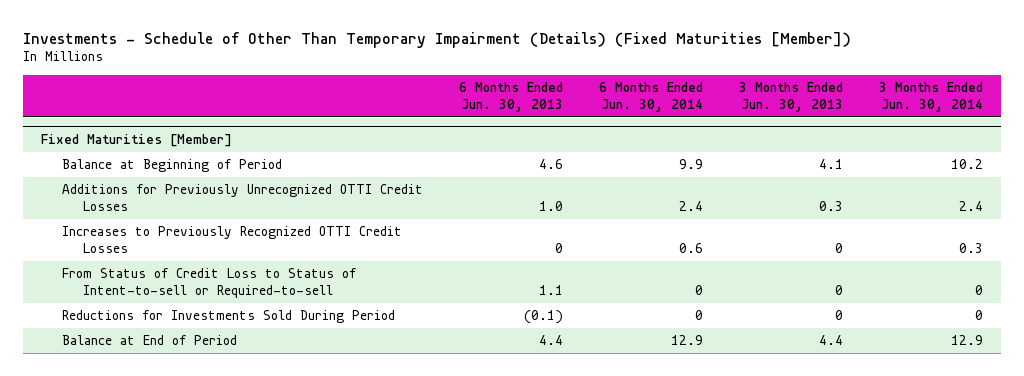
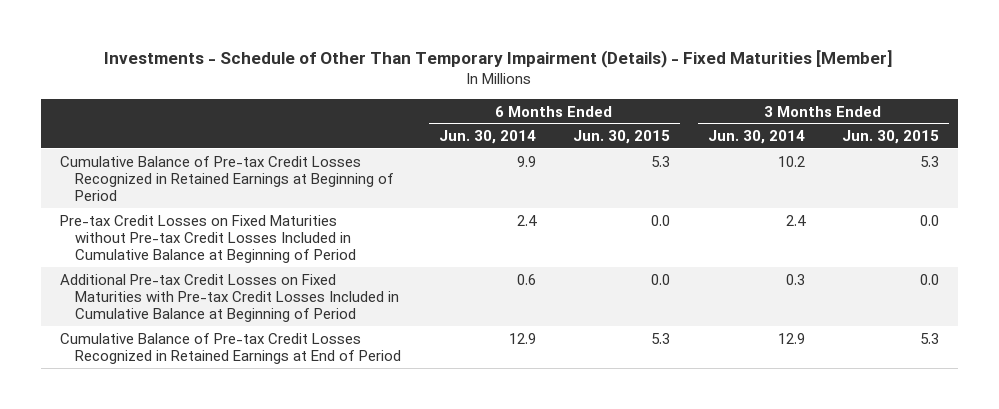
- Investments - Schedule of Other Than Temporary Impairment (Details) (Fixed Maturities [Member])
+ Investments - Schedule of Other Than Temporary Impairment (Details) - Fixed Maturities [Member]
- | 6 Months Ended Jun. 30, 2013 | 6 Months Ended Jun. 30, 2014 | 3 Months Ended Jun. 30, 2013 | 3 Months Ended Jun. 30, 2014
+ | 6 Months Ended Jun. 30, 2014 | 6 Months Ended Jun. 30, 2015 | 3 Months Ended Jun. 30, 2014 | 3 Months Ended Jun. 30, 2015
- Fixed Maturities [Member]
- Balance at Beginning of Period | 4.6 | 9.9 | 4.1 | 10.2
- Additions for Previously Unrecognized OTTI Credit Losses | 1.0 | 2.4 | 0.3 | 2.4
- Increases to Previously Recognized OTTI Credit Losses | 0 | 0.6 | 0 | 0.3
- From Status of Credit Loss to Status of Intent-to-sell or Required-to-sell | 1.1 | 0 | 0 | 0
- Reductions for Investments Sold During Period | (0.1) | 0 | 0 | 0
- Balance at End of Period | 4.4 | 12.9 | 4.4 | 12.9
+ Cumulative Balance of Pre-tax Credit Losses Recognized in Retained Earnings at Beginning of Period | 9.9 | 5.3 | 10.2 | 5.3
+ Pre-tax Credit Losses on Fixed Maturities without Pre-tax Credit Losses Included in Cumulative Balance at Beginning of Period | 2.4 | 0.0 | 2.4 | 0.0
+ Additional Pre-tax Credit Losses on Fixed Maturities with Pre-tax Credit Losses Included in Cumulative Balance at Beginning of Period | 0.6 | 0.0 | 0.3 | 0.0
+ Cumulative Balance of Pre-tax Credit Losses Recognized in Retained Earnings at End of Period | 12.9 | 5.3 | 12.9 | 5.3

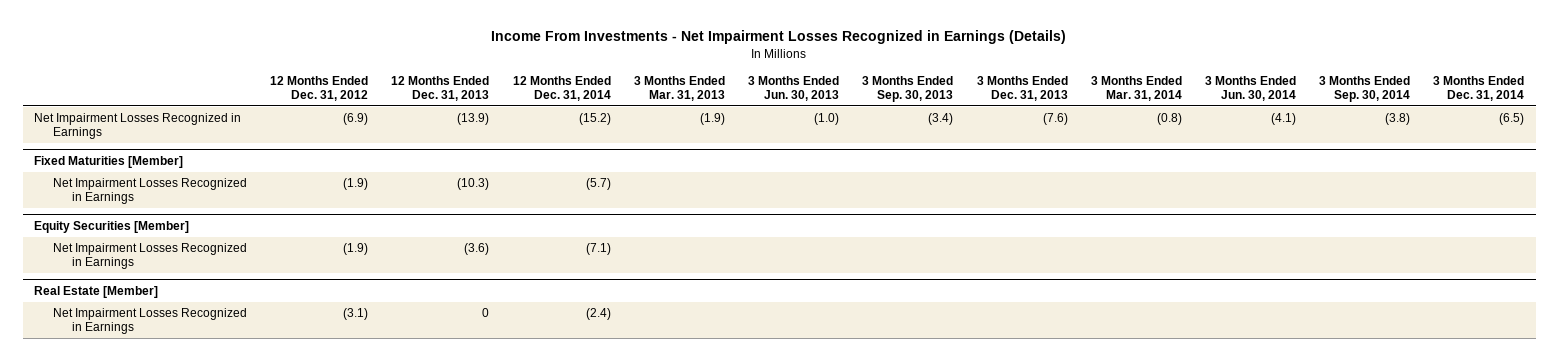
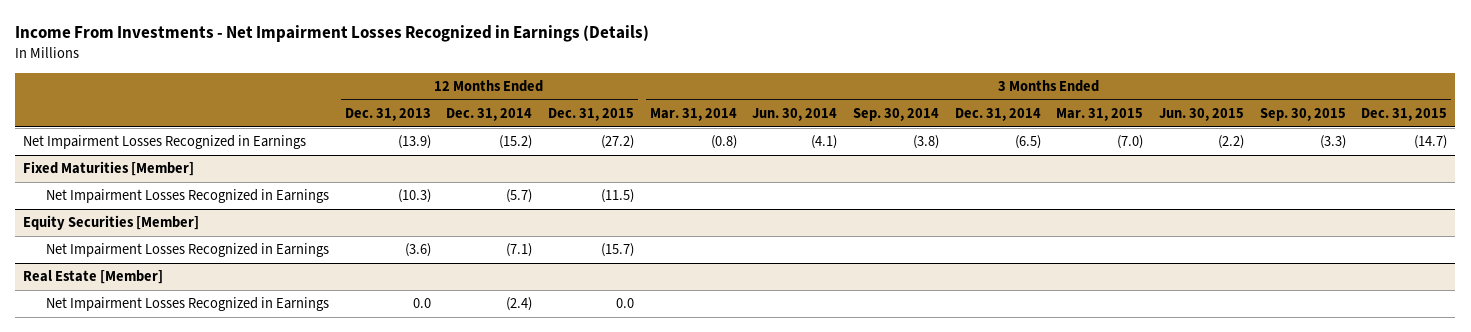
- | 12 Months Ended Dec. 31, 2012 | 12 Months Ended Dec. 31, 2013 | 12 Months Ended Dec. 31, 2014 | 3 Months Ended Mar. 31, 2013 | 3 Months Ended Jun. 30, 2013 | 3 Months Ended Sep. 30, 2013 | 3 Months Ended Dec. 31, 2013 | 3 Months Ended Mar. 31, 2014 | 3 Months Ended Jun. 30, 2014 | 3 Months Ended Sep. 30, 2014 | 3 Months Ended Dec. 31, 2014
+ | 12 Months Ended Dec. 31, 2013 | 12 Months Ended Dec. 31, 2014 | 12 Months Ended Dec. 31, 2015 | 3 Months Ended Mar. 31, 2014 | 3 Months Ended Jun. 30, 2014 | 3 Months Ended Sep. 30, 2014 | 3 Months Ended Dec. 31, 2014 | 3 Months Ended Mar. 31, 2015 | 3 Months Ended Jun. 30, 2015 | 3 Months Ended Sep. 30, 2015 | 3 Months Ended Dec. 31, 2015
@ Real Estate [Member]
- Net Impairment Losses Recognized in Earnings | (3.1) | 0 | (2.4) | | | | | | | |
+ Net Impairment Losses Recognized in Earnings | 0.0 | (2.4) | 0.0 | | | | | | | |

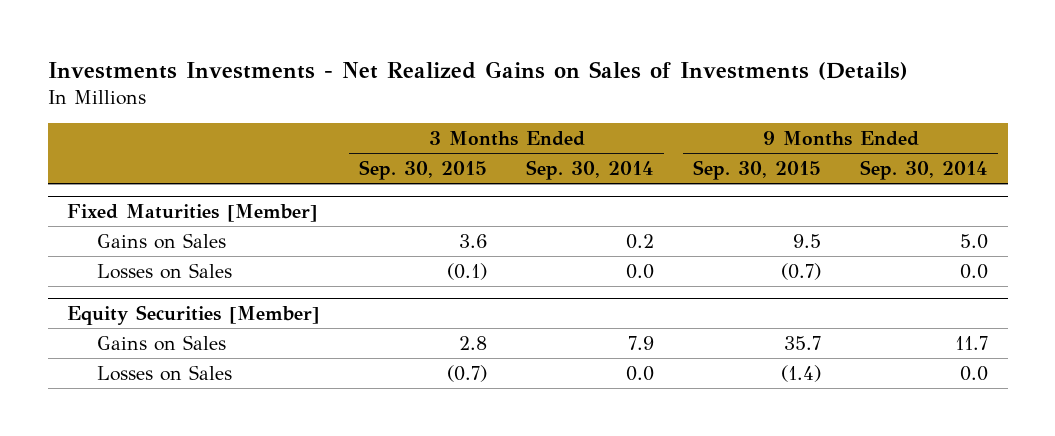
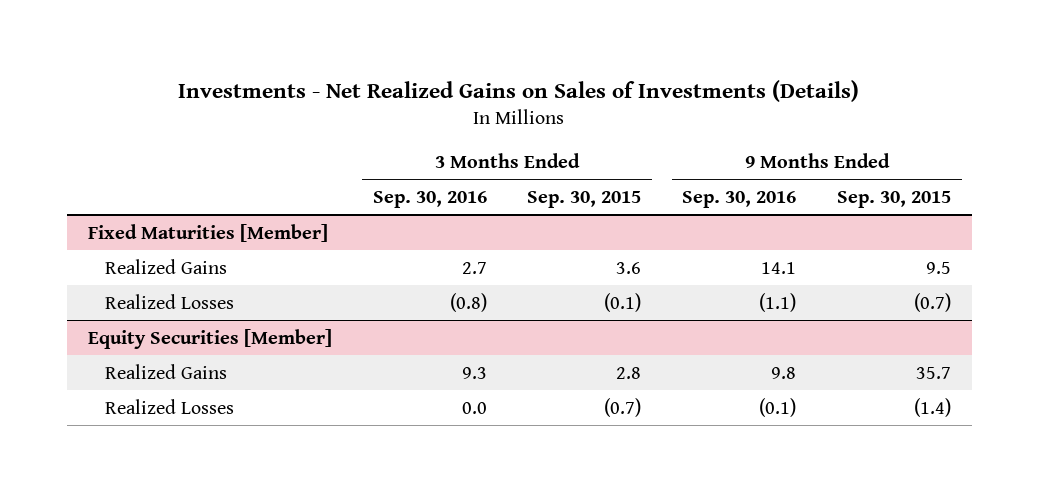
- Investments Investments - Net Realized Gains on Sales of Investments (Details)
+ Investments - Net Realized Gains on Sales of Investments (Details)
- | 3 Months Ended Sep. 30, 2015 | 3 Months Ended Sep. 30, 2014 | 9 Months Ended Sep. 30, 2015 | 9 Months Ended Sep. 30, 2014
+ | 3 Months Ended Sep. 30, 2016 | 3 Months Ended Sep. 30, 2015 | 9 Months Ended Sep. 30, 2016 | 9 Months Ended Sep. 30, 2015
@ Fixed Maturities [Member]
- Gains on Sales | 3.6 | 0.2 | 9.5 | 5.0
- Losses on Sales | (0.1) | 0.0 | (0.7) | 0.0
+ Realized Gains | 2.7 | 3.6 | 14.1 | 9.5
+ Realized Losses | (0.8) | (0.1) | (1.1) | (0.7)
@ Equity Securities [Member]
- Gains on Sales | 2.8 | 7.9 | 35.7 | 11.7
- Losses on Sales | (0.7) | 0.0 | (1.4) | 0.0
+ Realized Gains | 9.3 | 2.8 | 9.8 | 35.7
+ Realized Losses | 0.0 | (0.7) | (0.1) | (1.4)

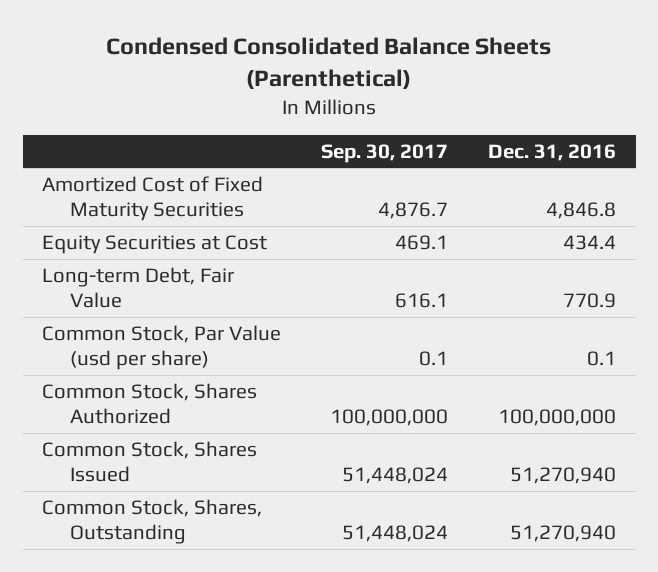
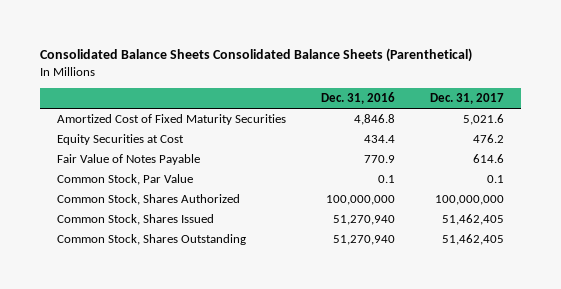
- Condensed Consolidated Balance Sheets (Parenthetical)
+ Consolidated Balance Sheets Consolidated Balance Sheets (Parenthetical)
- | Sep. 30, 2017 | Dec. 31, 2016
+ | Dec. 31, 2016 | Dec. 31, 2017
- Long-term Debt, Fair Value | 616.1 | 770.9
- Common Stock, Par Value (usd per share) | 0.1 | 0.1
+ Fair Value of Notes Payable | 770.9 | 614.6
+ Common Stock, Par Value | 0.1 | 0.1
- Common Stock, Shares, Outstanding | 51,448,024 | 51,270,940
+ Common Stock, Shares Outstanding | 51,270,940 | 51,462,405

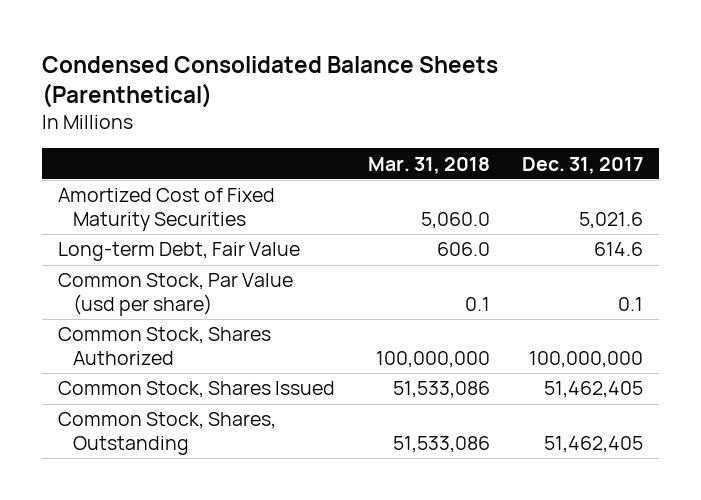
- Consolidated Balance Sheets Consolidated Balance Sheets (Parenthetical)
+ Condensed Consolidated Balance Sheets (Parenthetical)
- | Dec. 31, 2016 | Dec. 31, 2017
+ | Mar. 31, 2018 | Dec. 31, 2017
- Equity Securities at Cost | 434.4 | 476.2
- Fair Value of Notes Payable | 770.9 | 614.6
- Common Stock, Par Value | 0.1 | 0.1
+ Long-term Debt, Fair Value | 606.0 | 614.6
+ Common Stock, Par Value (usd per share) | 0.1 | 0.1
- Common Stock, Shares Outstanding | 51,270,940 | 51,462,405
+ Common Stock, Shares, Outstanding | 51,533,086 | 51,462,405

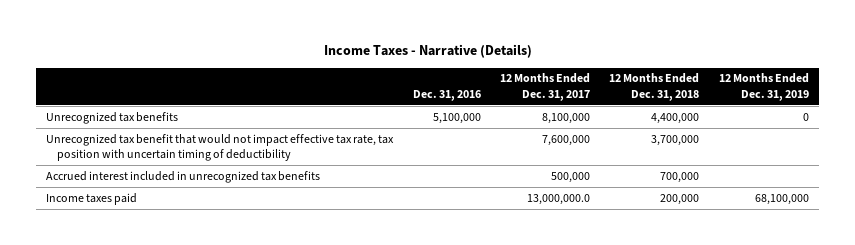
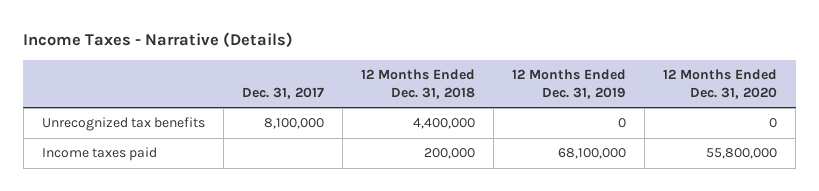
- | Dec. 31, 2016 | 12 Months Ended Dec. 31, 2017 | 12 Months Ended Dec. 31, 2018 | 12 Months Ended Dec. 31, 2019
+ | Dec. 31, 2017 | 12 Months Ended Dec. 31, 2018 | 12 Months Ended Dec. 31, 2019 | 12 Months Ended Dec. 31, 2020
- Unrecognized tax benefit that would not impact effective tax rate, tax position with uncertain timing of deductibility | | 7,600,000 | 3,700,000 |
- Accrued interest included in unrecognized tax benefits | | 500,000 | 700,000 |

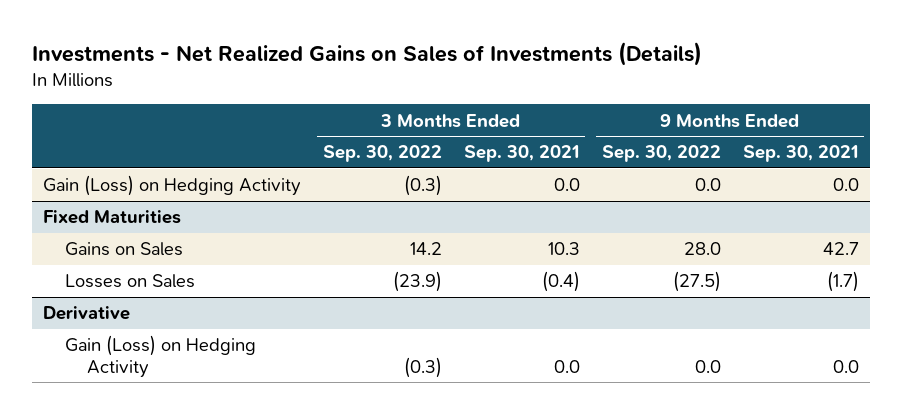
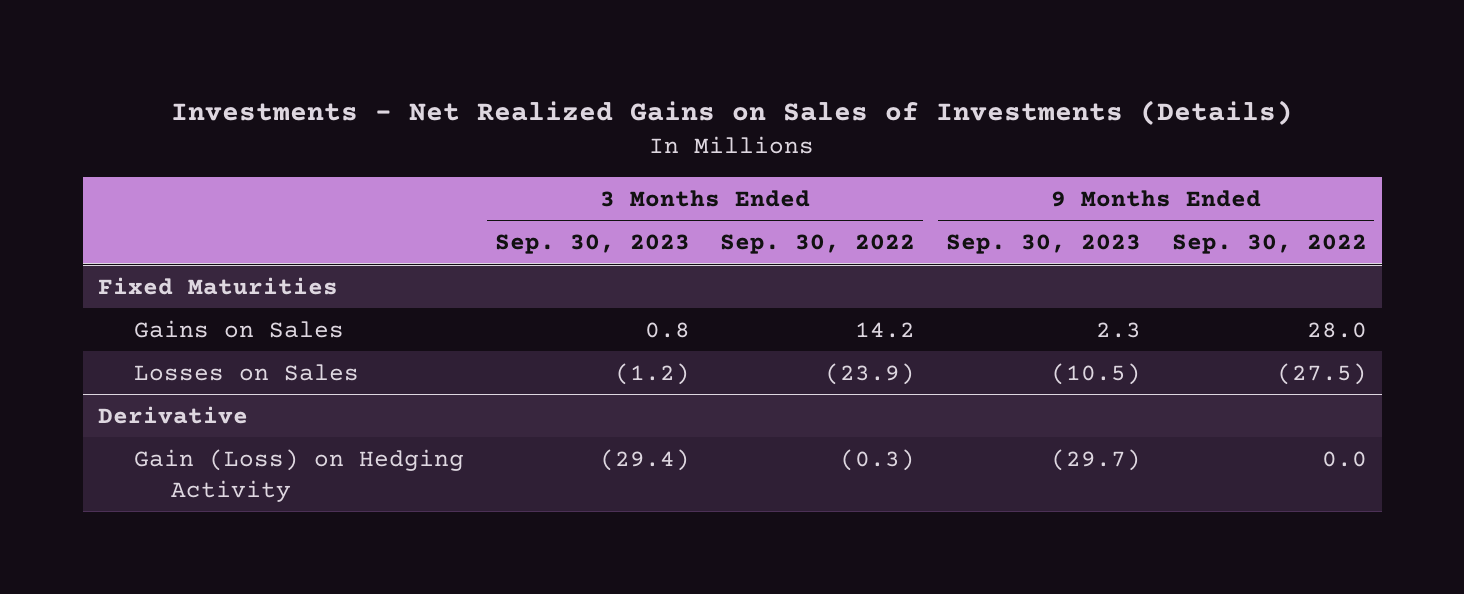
- | 3 Months Ended Sep. 30, 2022 | 3 Months Ended Sep. 30, 2021 | 9 Months Ended Sep. 30, 2022 | 9 Months Ended Sep. 30, 2021
+ | 3 Months Ended Sep. 30, 2023 | 3 Months Ended Sep. 30, 2022 | 9 Months Ended Sep. 30, 2023 | 9 Months Ended Sep. 30, 2022
- Gain (Loss) on Hedging Activity | (0.3) | 0.0 | 0.0 | 0.0

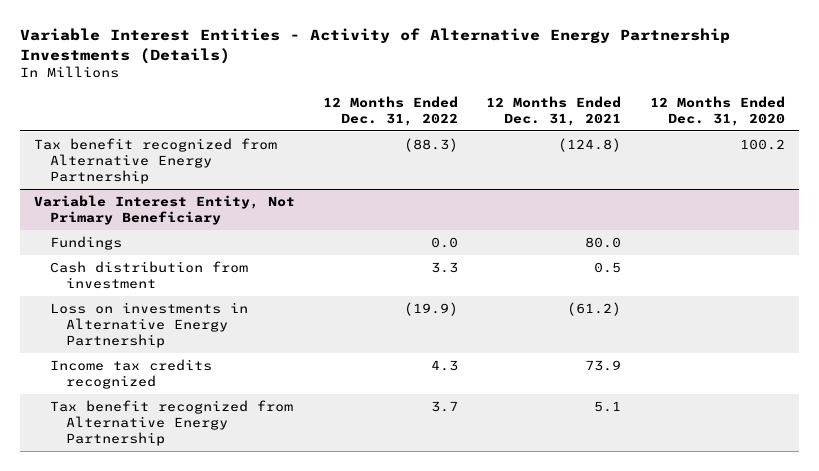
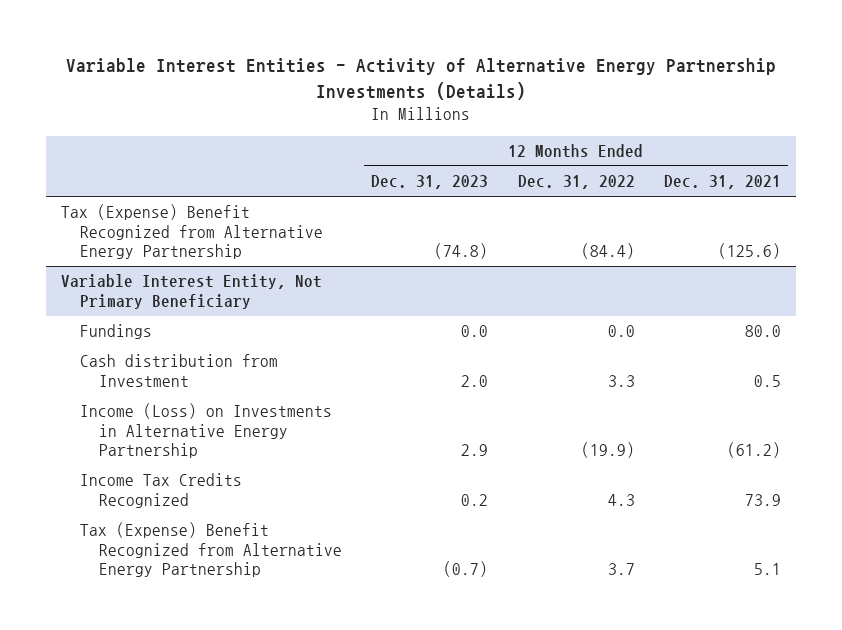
- | 12 Months Ended Dec. 31, 2022 | 12 Months Ended Dec. 31, 2021 | 12 Months Ended Dec. 31, 2020
+ | 12 Months Ended Dec. 31, 2023 | 12 Months Ended Dec. 31, 2022 | 12 Months Ended Dec. 31, 2021
- Tax benefit recognized from Alternative Energy Partnership | (88.3) | (124.8) | 100.2
+ Tax (Expense) Benefit Recognized from Alternative Energy Partnership | (74.8) | (84.4) | (125.6)
@ Variable Interest Entity, Not Primary Beneficiary
- Cash distribution from investment | 3.3 | 0.5 |
- Loss on investments in Alternative Energy Partnership | (19.9) | (61.2) |
- Income tax credits recognized | 4.3 | 73.9 |
- Tax benefit recognized from Alternative Energy Partnership | 3.7 | 5.1 |
+ Cash distribution from Investment | 2.0 | 3.3 | 0.5
+ Income (Loss) on Investments in Alternative Energy Partnership | 2.9 | (19.9) | (61.2)
+ Income Tax Credits Recognized | 0.2 | 4.3 | 73.9
+ Tax (Expense) Benefit Recognized from Alternative Energy Partnership | (0.7) | 3.7 | 5.1

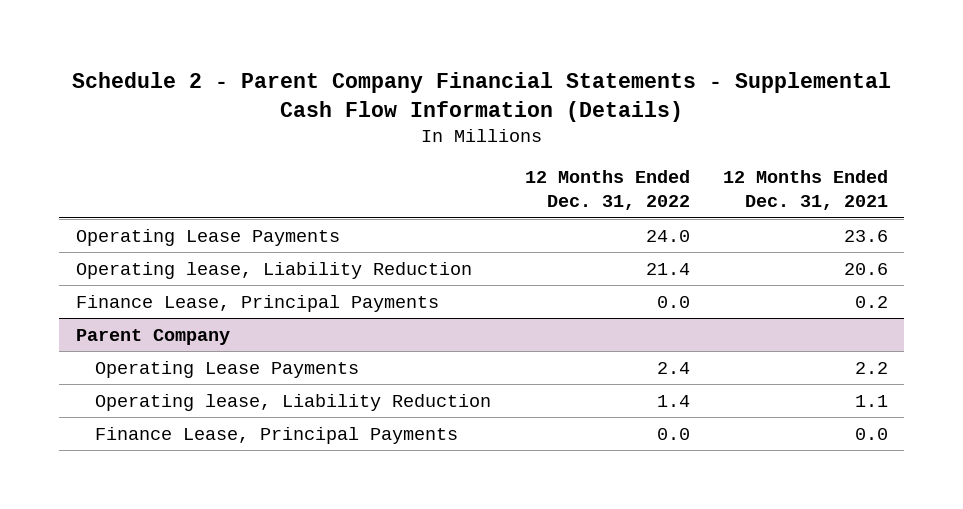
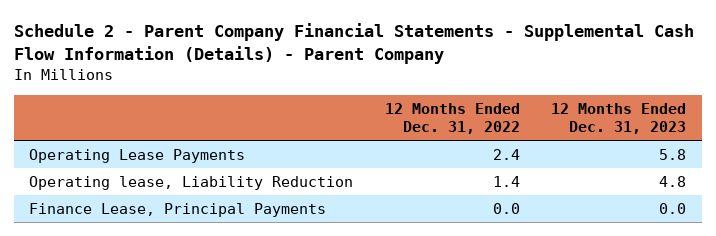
- Schedule 2 - Parent Company Financial Statements - Supplemental Cash Flow Information (Details)
+ Schedule 2 - Parent Company Financial Statements - Supplemental Cash Flow Information (Details) - Parent Company
- | 12 Months Ended Dec. 31, 2022 | 12 Months Ended Dec. 31, 2021
+ | 12 Months Ended Dec. 31, 2022 | 12 Months Ended Dec. 31, 2023
- Operating Lease Payments | 24.0 | 23.6
- Operating lease, Liability Reduction | 21.4 | 20.6
- Finance Lease, Principal Payments | 0.0 | 0.2
- Parent Company

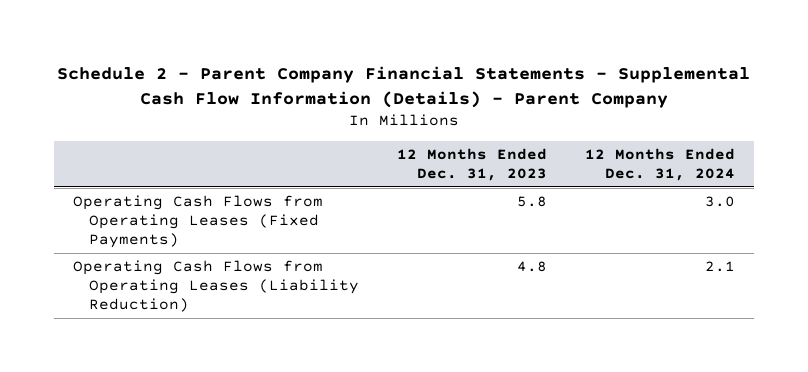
- | 12 Months Ended Dec. 31, 2022 | 12 Months Ended Dec. 31, 2023
+ | 12 Months Ended Dec. 31, 2023 | 12 Months Ended Dec. 31, 2024
- Operating Lease Payments | 2.4 | 5.8
- Operating lease, Liability Reduction | 1.4 | 4.8
- Finance Lease, Principal Payments | 0.0 | 0.0
+ Operating Cash Flows from Operating Leases (Fixed Payments) | 5.8 | 3.0
+ Operating Cash Flows from Operating Leases (Liability Reduction) | 4.8 | 2.1

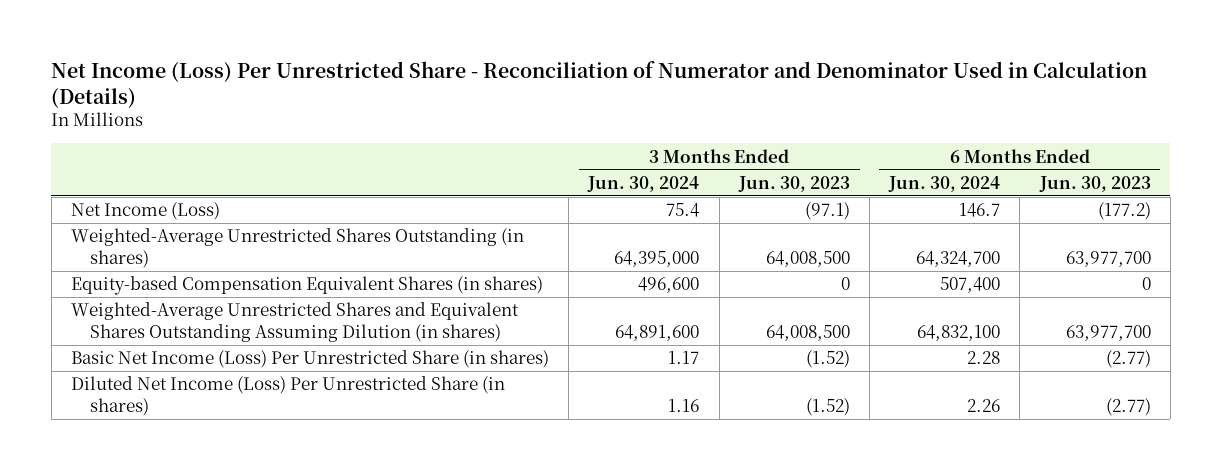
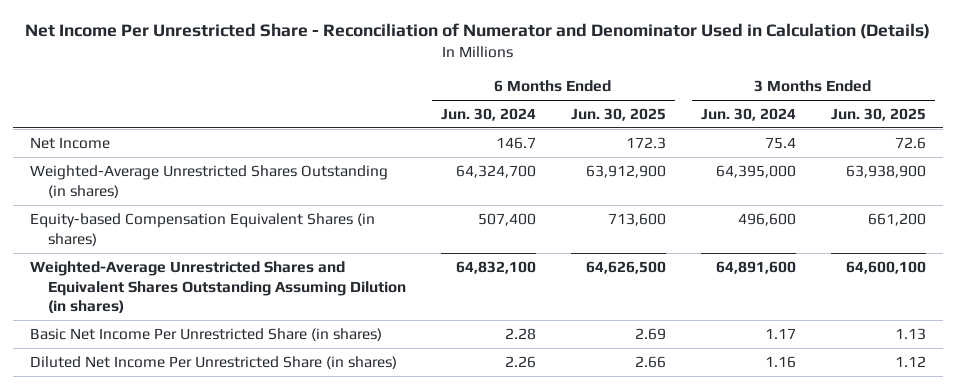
- Net Income (Loss) Per Unrestricted Share - Reconciliation of Numerator and Denominator Used in Calculation (Details)
+ Net Income Per Unrestricted Share - Reconciliation of Numerator and Denominator Used in Calculation (Details)
- | 3 Months Ended Jun. 30, 2024 | 3 Months Ended Jun. 30, 2023 | 6 Months Ended Jun. 30, 2024 | 6 Months Ended Jun. 30, 2023
+ | 6 Months Ended Jun. 30, 2024 | 6 Months Ended Jun. 30, 2025 | 3 Months Ended Jun. 30, 2024 | 3 Months Ended Jun. 30, 2025
- Net Income (Loss) | 75.4 | (97.1) | 146.7 | (177.2)
+ Net Income | 146.7 | 172.3 | 75.4 | 72.6
- Basic Net Income (Loss) Per Unrestricted Share (in shares) | 1.17 | (1.52) | 2.28 | (2.77)
- Diluted Net Income (Loss) Per Unrestricted Share (in shares) | 1.16 | (1.52) | 2.26 | (2.77)
+ Basic Net Income Per Unrestricted Share (in shares) | 2.28 | 2.69 | 1.17 | 1.13
+ Diluted Net Income Per Unrestricted Share (in shares) | 2.26 | 2.66 | 1.16 | 1.12

